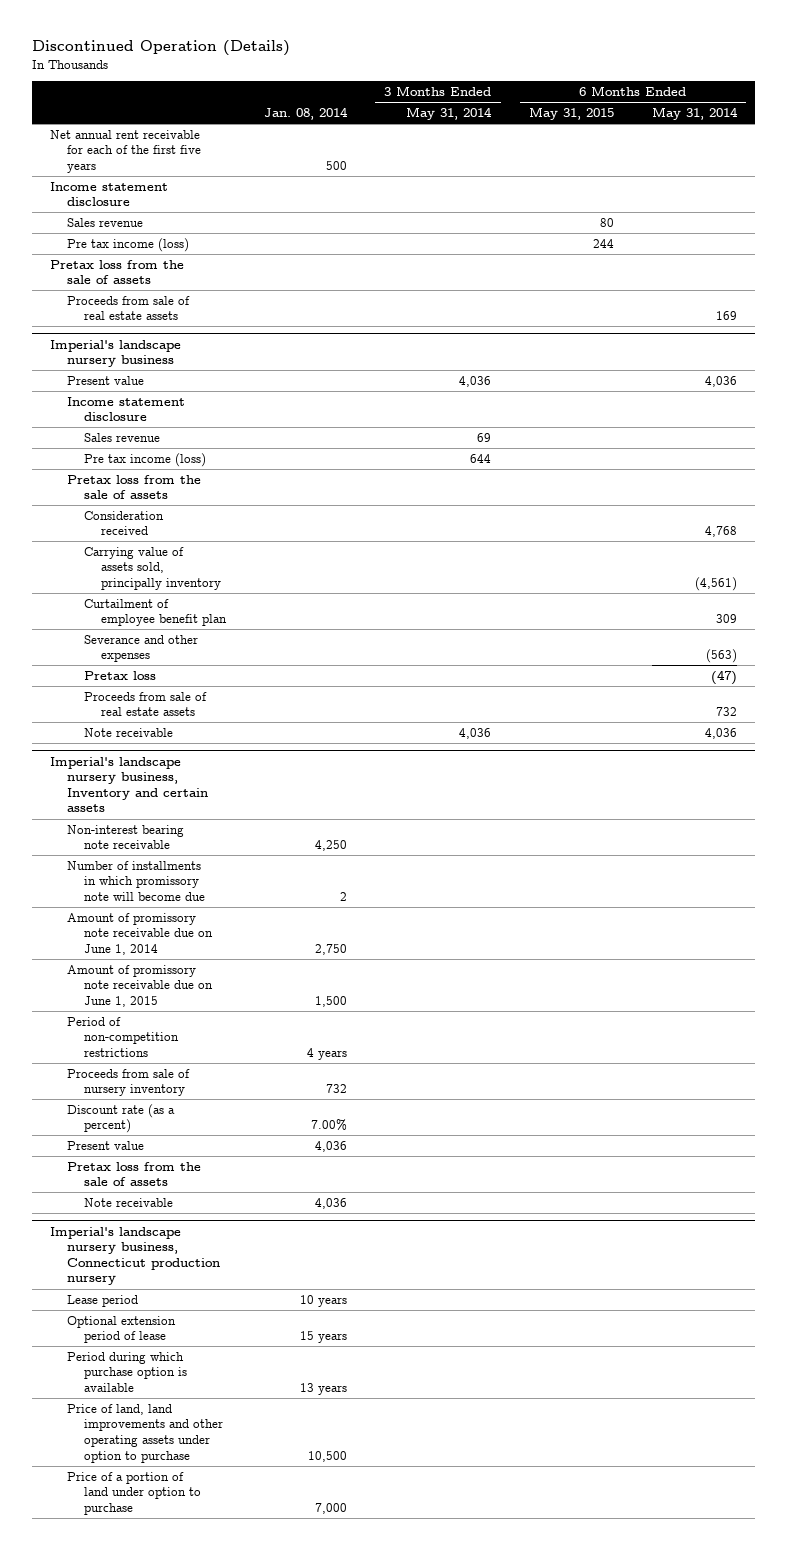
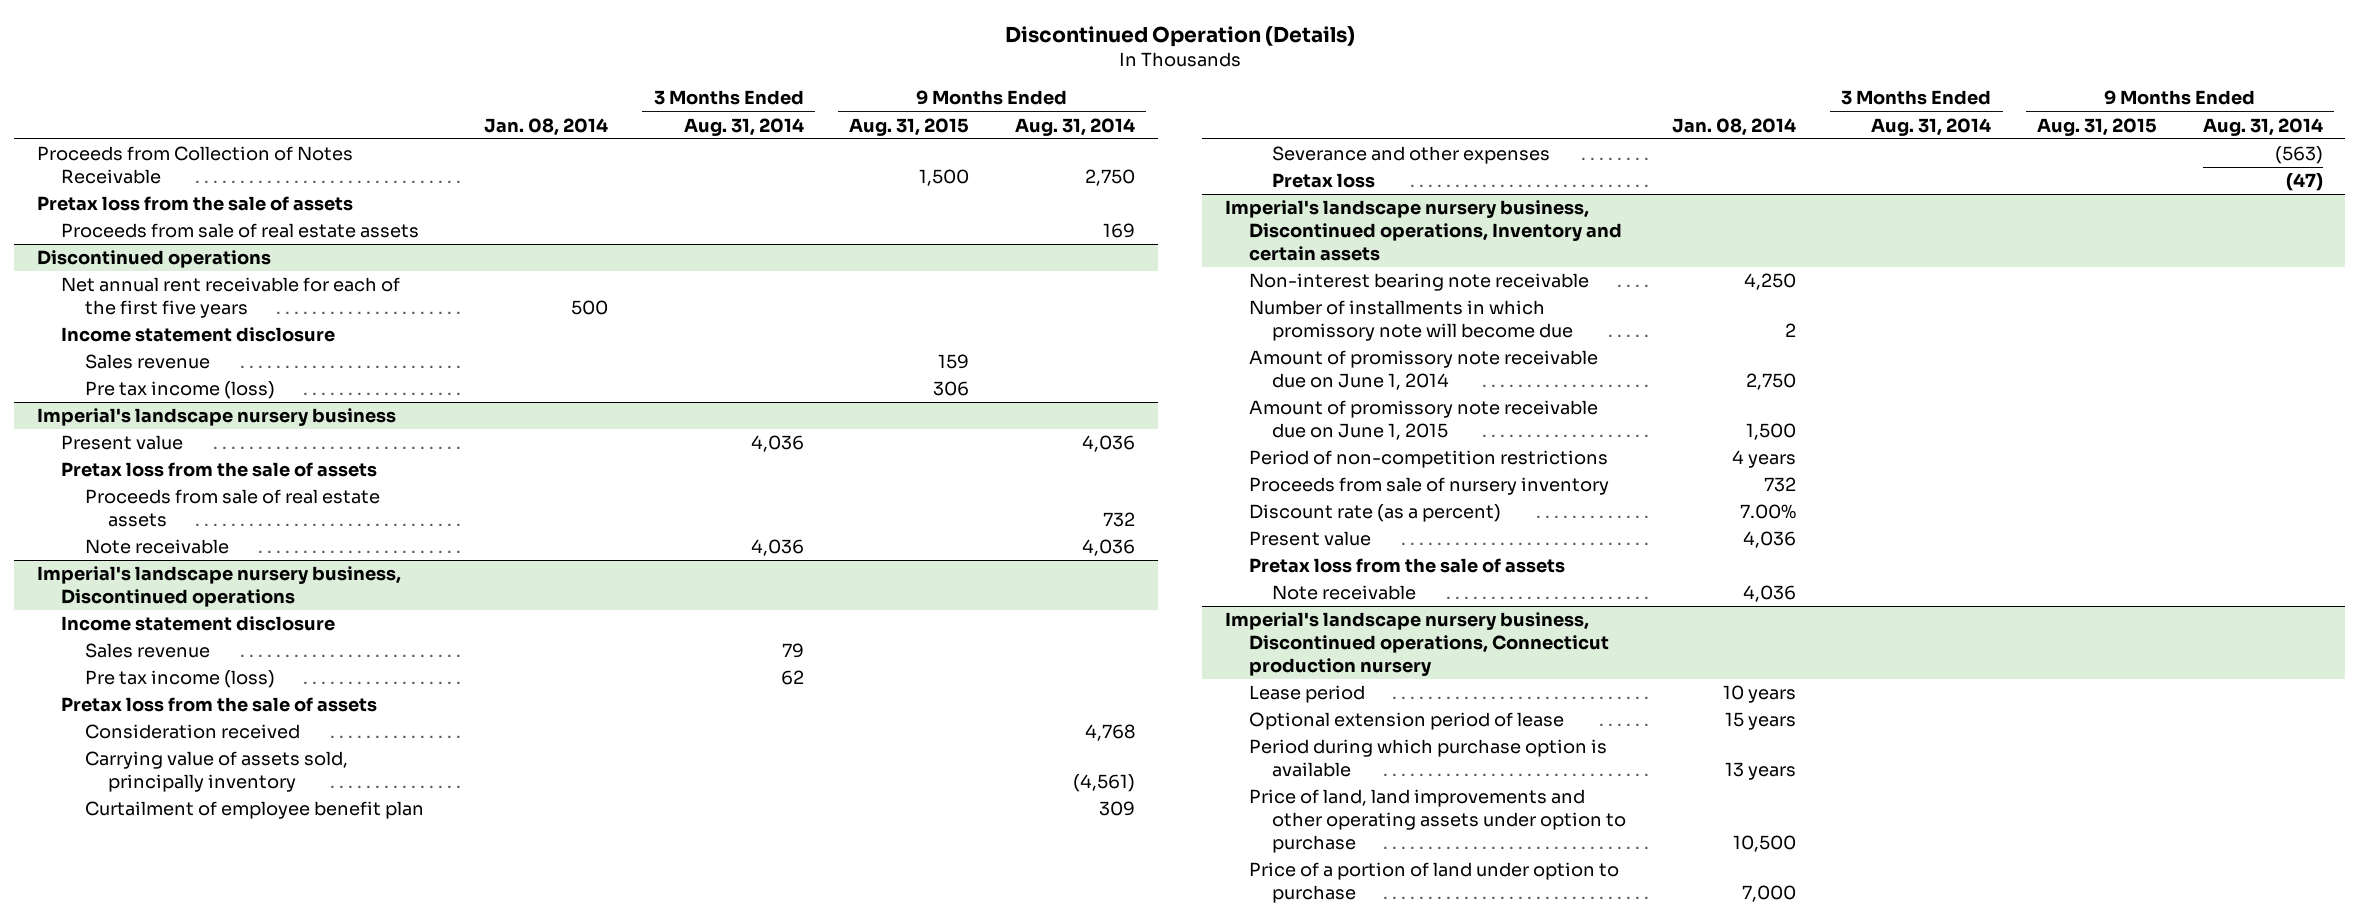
- | Jan. 08, 2014 | 3 Months Ended May 31, 2014 | 6 Months Ended May 31, 2015 | 6 Months Ended May 31, 2014
+ | Jan. 08, 2014 | 3 Months Ended Aug. 31, 2014 | 9 Months Ended Aug. 31, 2015 | 9 Months Ended Aug. 31, 2014
- Net annual rent receivable for each of the first five years | 500 | | |
- Income statement disclosure
- Sales revenue | | | 80 |
- Pre tax income (loss) | | | 244 |
+ Proceeds from Collection of Notes Receivable | | | 1,500 | 2,750
+ Discontinued operations
+ Net annual rent receivable for each of the first five years | 500 | | |
+ Income statement disclosure
+ Sales revenue | | | 159 |
+ Pre tax income (loss) | | | 306 |
@ Imperial's landscape nursery business
- Income statement disclosure
- Sales revenue | | 69 | |
- Pre tax income (loss) | | 644 | |
- Consideration received | | | | 4,768
- Carrying value of assets sold, principally inventory | | | | (4,561)
- Curtailment of employee benefit plan | | | | 309
- Severance and other expenses | | | | (563)
- Pretax loss | | | | (47)
- Imperial's landscape nursery business, Inventory and certain assets
+ Imperial's landscape nursery business, Discontinued operations
+ Income statement disclosure
+ Sales revenue | | 79 | |
+ Pre tax income (loss) | | 62 | |
+ Pretax loss from the sale of assets
+ Consideration received | | | | 4,768
+ Carrying value of assets sold, principally inventory | | | | (4,561)
+ Curtailment of employee benefit plan | | | | 309
+ Severance and other expenses | | | | (563)
+ Pretax loss | | | | (47)
+ Imperial's landscape nursery business, Discontinued operations, Inventory and certain assets
- Imperial's landscape nursery business, Connecticut production nursery
+ Imperial's landscape nursery business, Discontinued operations, Connecticut production nursery

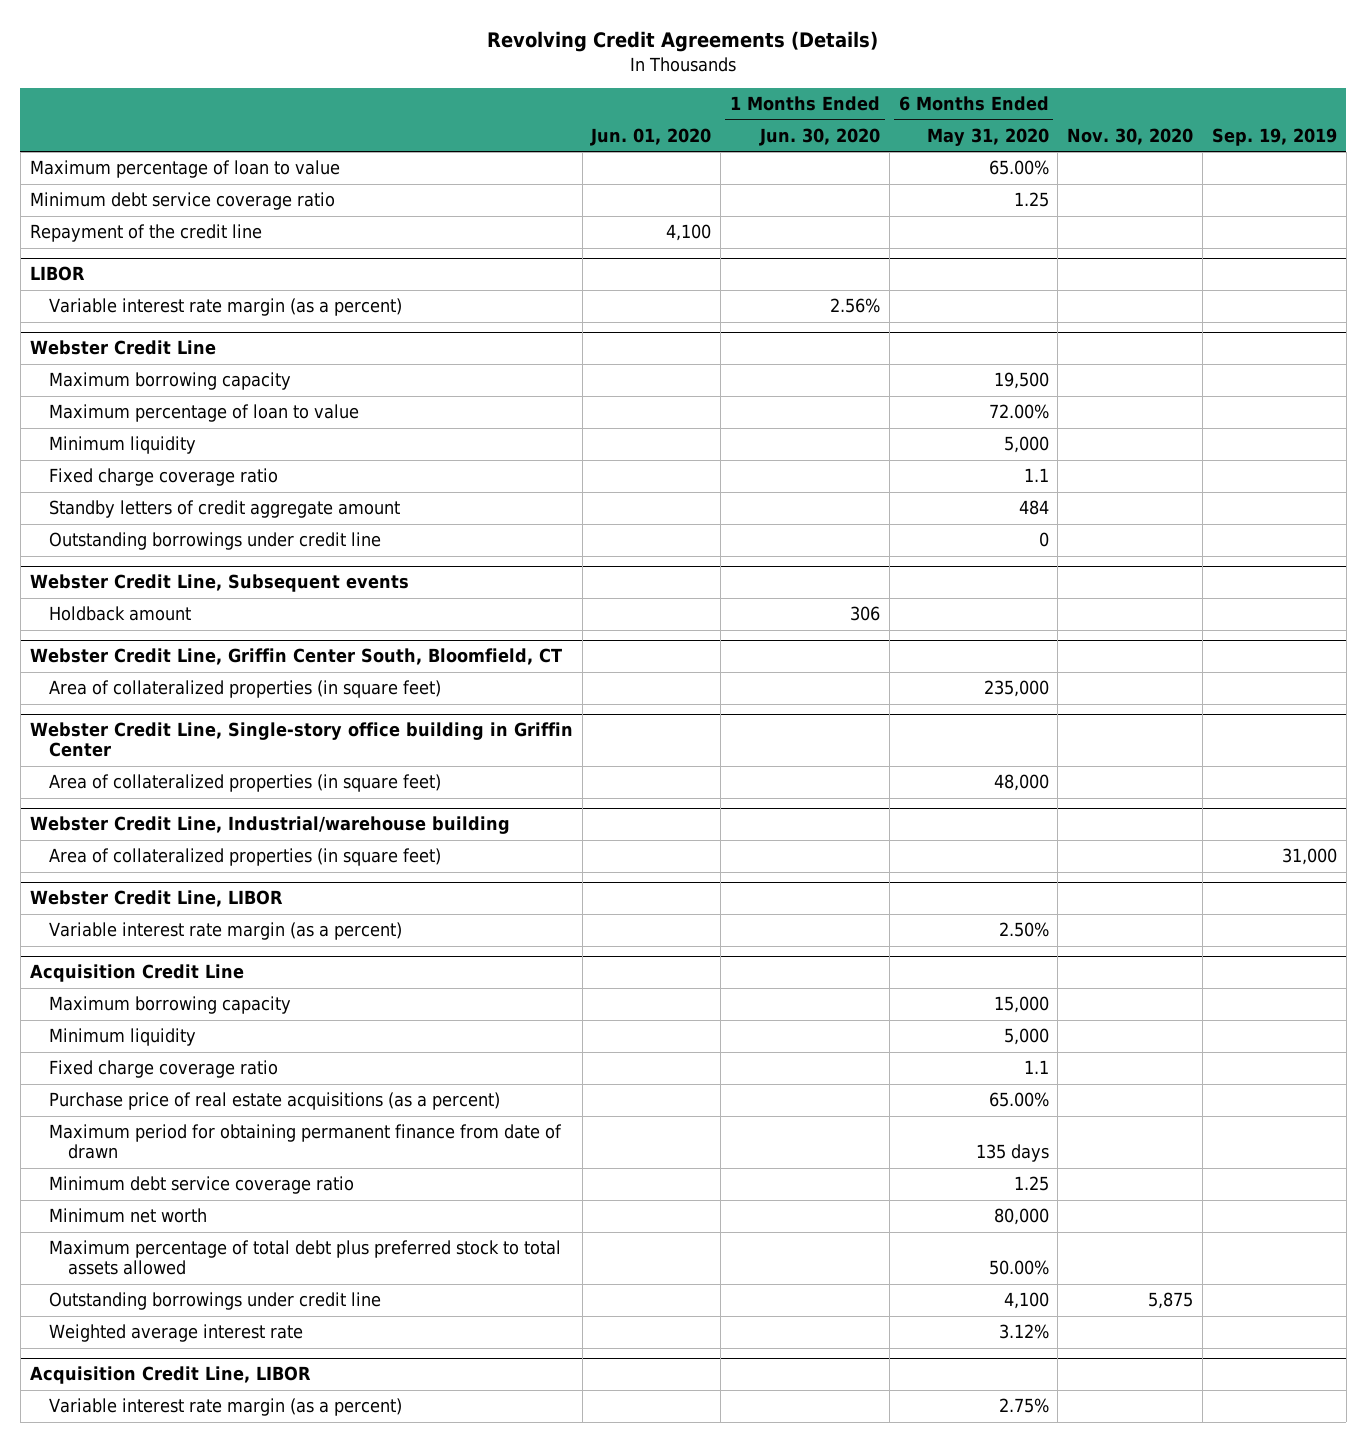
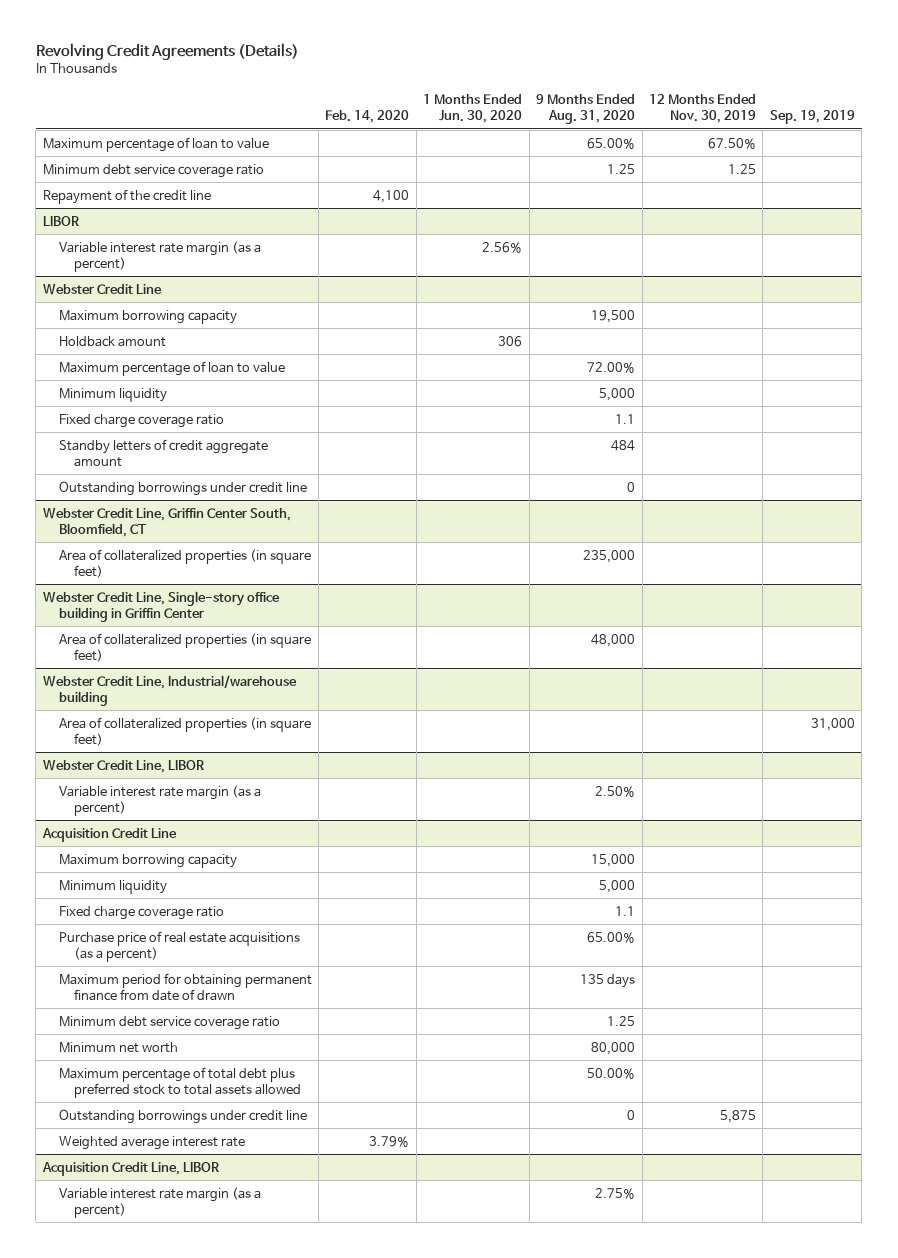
- | Jun. 01, 2020 | 1 Months Ended Jun. 30, 2020 | 6 Months Ended May 31, 2020 | Nov. 30, 2020 | Sep. 19, 2019
+ | Feb. 14, 2020 | 1 Months Ended Jun. 30, 2020 | 9 Months Ended Aug. 31, 2020 | 12 Months Ended Nov. 30, 2019 | Sep. 19, 2019
@ Webster Credit Line
+ Holdback amount | | 306 | | |
- Webster Credit Line, Subsequent events
- Holdback amount | | 306 | | |

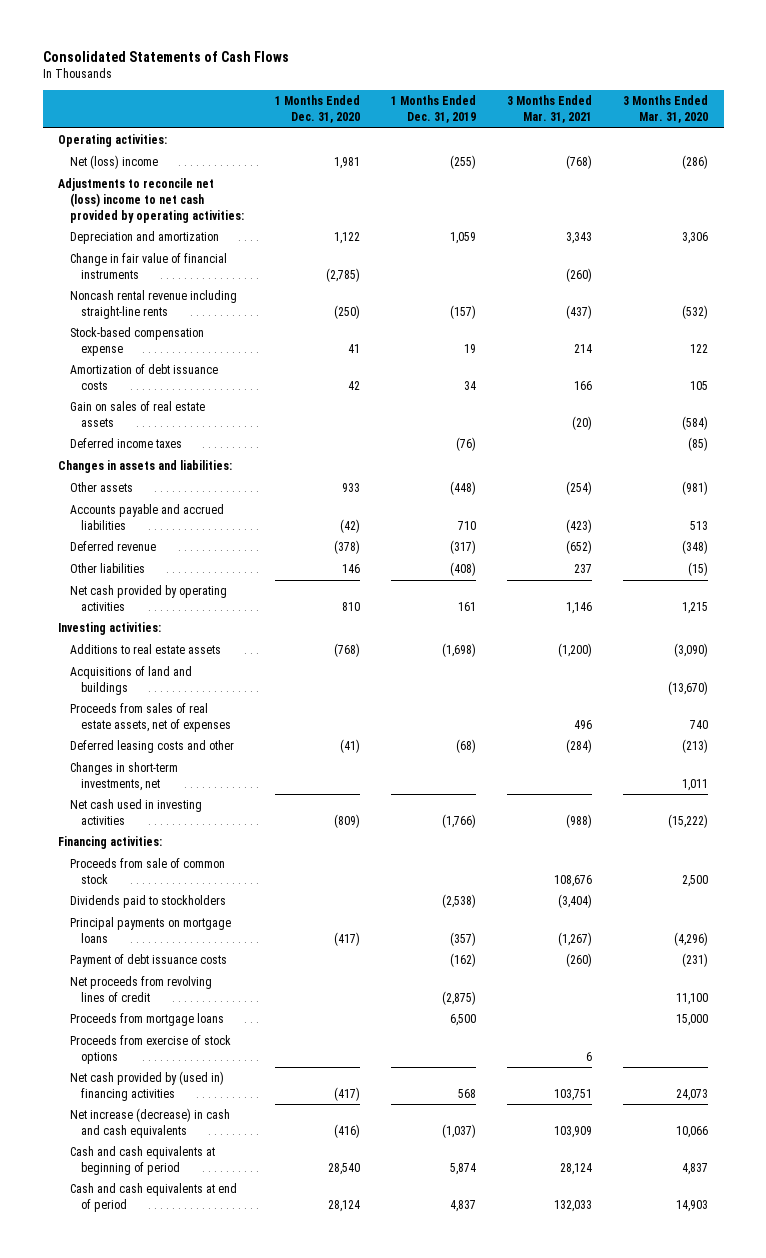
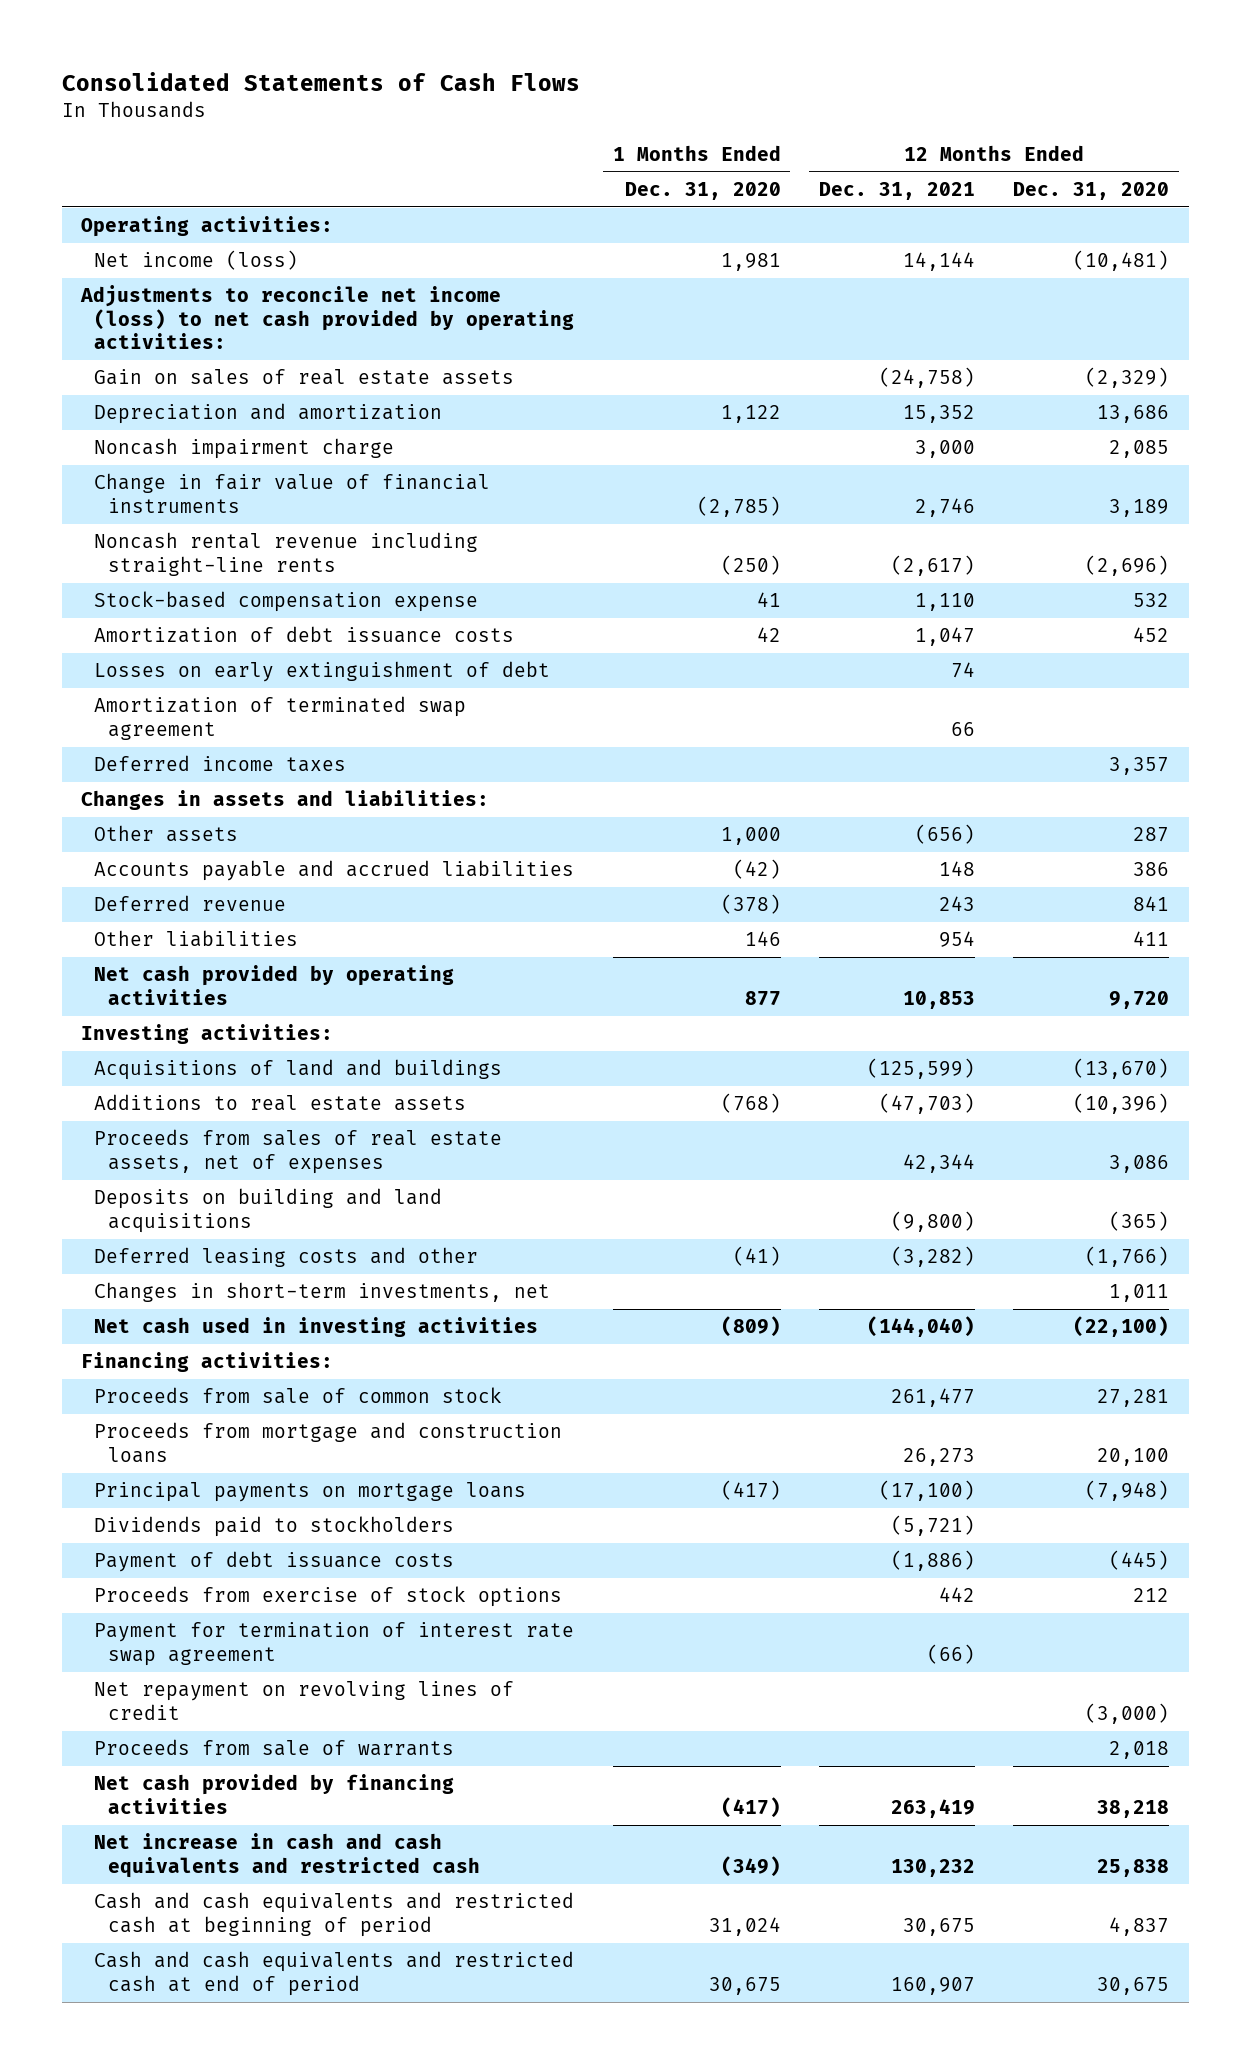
- | 1 Months Ended Dec. 31, 2020 | 1 Months Ended Dec. 31, 2019 | 3 Months Ended Mar. 31, 2021 | 3 Months Ended Mar. 31, 2020
+ | 1 Months Ended Dec. 31, 2020 | 12 Months Ended Dec. 31, 2021 | 12 Months Ended Dec. 31, 2020
- Net (loss) income | 1,981 | (255) | (768) | (286)
- Adjustments to reconcile net (loss) income to net cash provided by operating activities:
+ Net income (loss) | 1,981 | 14,144 | (10,481)
+ Adjustments to reconcile net income (loss) to net cash provided by operating activities:
moved up: Gain on sales of real estate assets | | (24,758) | (2,329)
+ Noncash impairment charge | | 3,000 | 2,085
+ Losses on early extinguishment of debt | | 74 |
+ Amortization of terminated swap agreement | | 66 |
- Other assets | 933 | (448) | (254) | (981)
+ Other assets | 1,000 | (656) | 287
- Net cash provided by operating activities | 810 | 161 | 1,146 | 1,215
+ Net cash provided by operating activities | 877 | 10,853 | 9,720
moved down: Additions to real estate assets | (768) | (47,703) | (10,396)
+ Deposits on building and land acquisitions | | (9,800) | (365)
+ Proceeds from mortgage and construction loans | | 26,273 | 20,100
moved down: Dividends paid to stockholders | | (5,721) |
- Net proceeds from revolving lines of credit | | (2,875) | | 11,100
- Proceeds from mortgage loans | | 6,500 | | 15,000
- Net cash provided by (used in) financing activities | (417) | 568 | 103,751 | 24,073
- Net increase (decrease) in cash and cash equivalents | (416) | (1,037) | 103,909 | 10,066
- Cash and cash equivalents at beginning of period | 28,540 | 5,874 | 28,124 | 4,837
- Cash and cash equivalents at end of period | 28,124 | 4,837 | 132,033 | 14,903
+ Payment for termination of interest rate swap agreement | | (66) |
+ Net repayment on revolving lines of credit | | | (3,000)
+ Proceeds from sale of warrants | | | 2,018
+ Net cash provided by financing activities | (417) | 263,419 | 38,218
+ Net increase in cash and cash equivalents and restricted cash | (349) | 130,232 | 25,838
+ Cash and cash equivalents and restricted cash at beginning of period | 31,024 | 30,675 | 4,837
+ Cash and cash equivalents and restricted cash at end of period | 30,675 | 160,907 | 30,675

